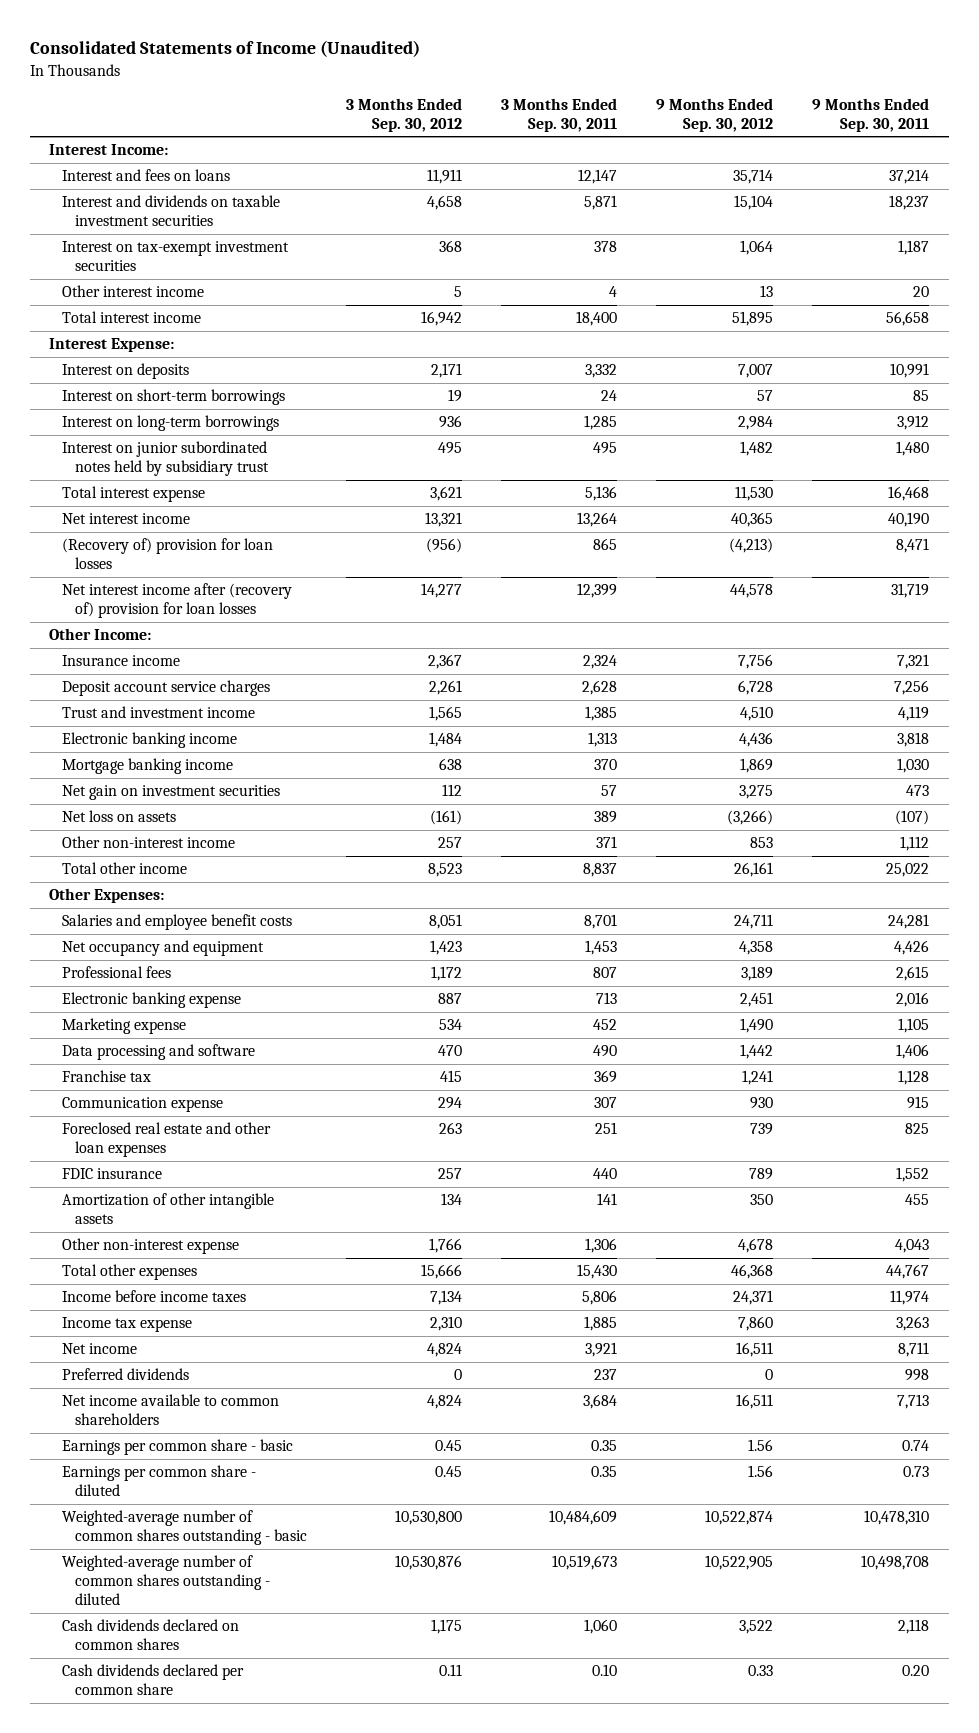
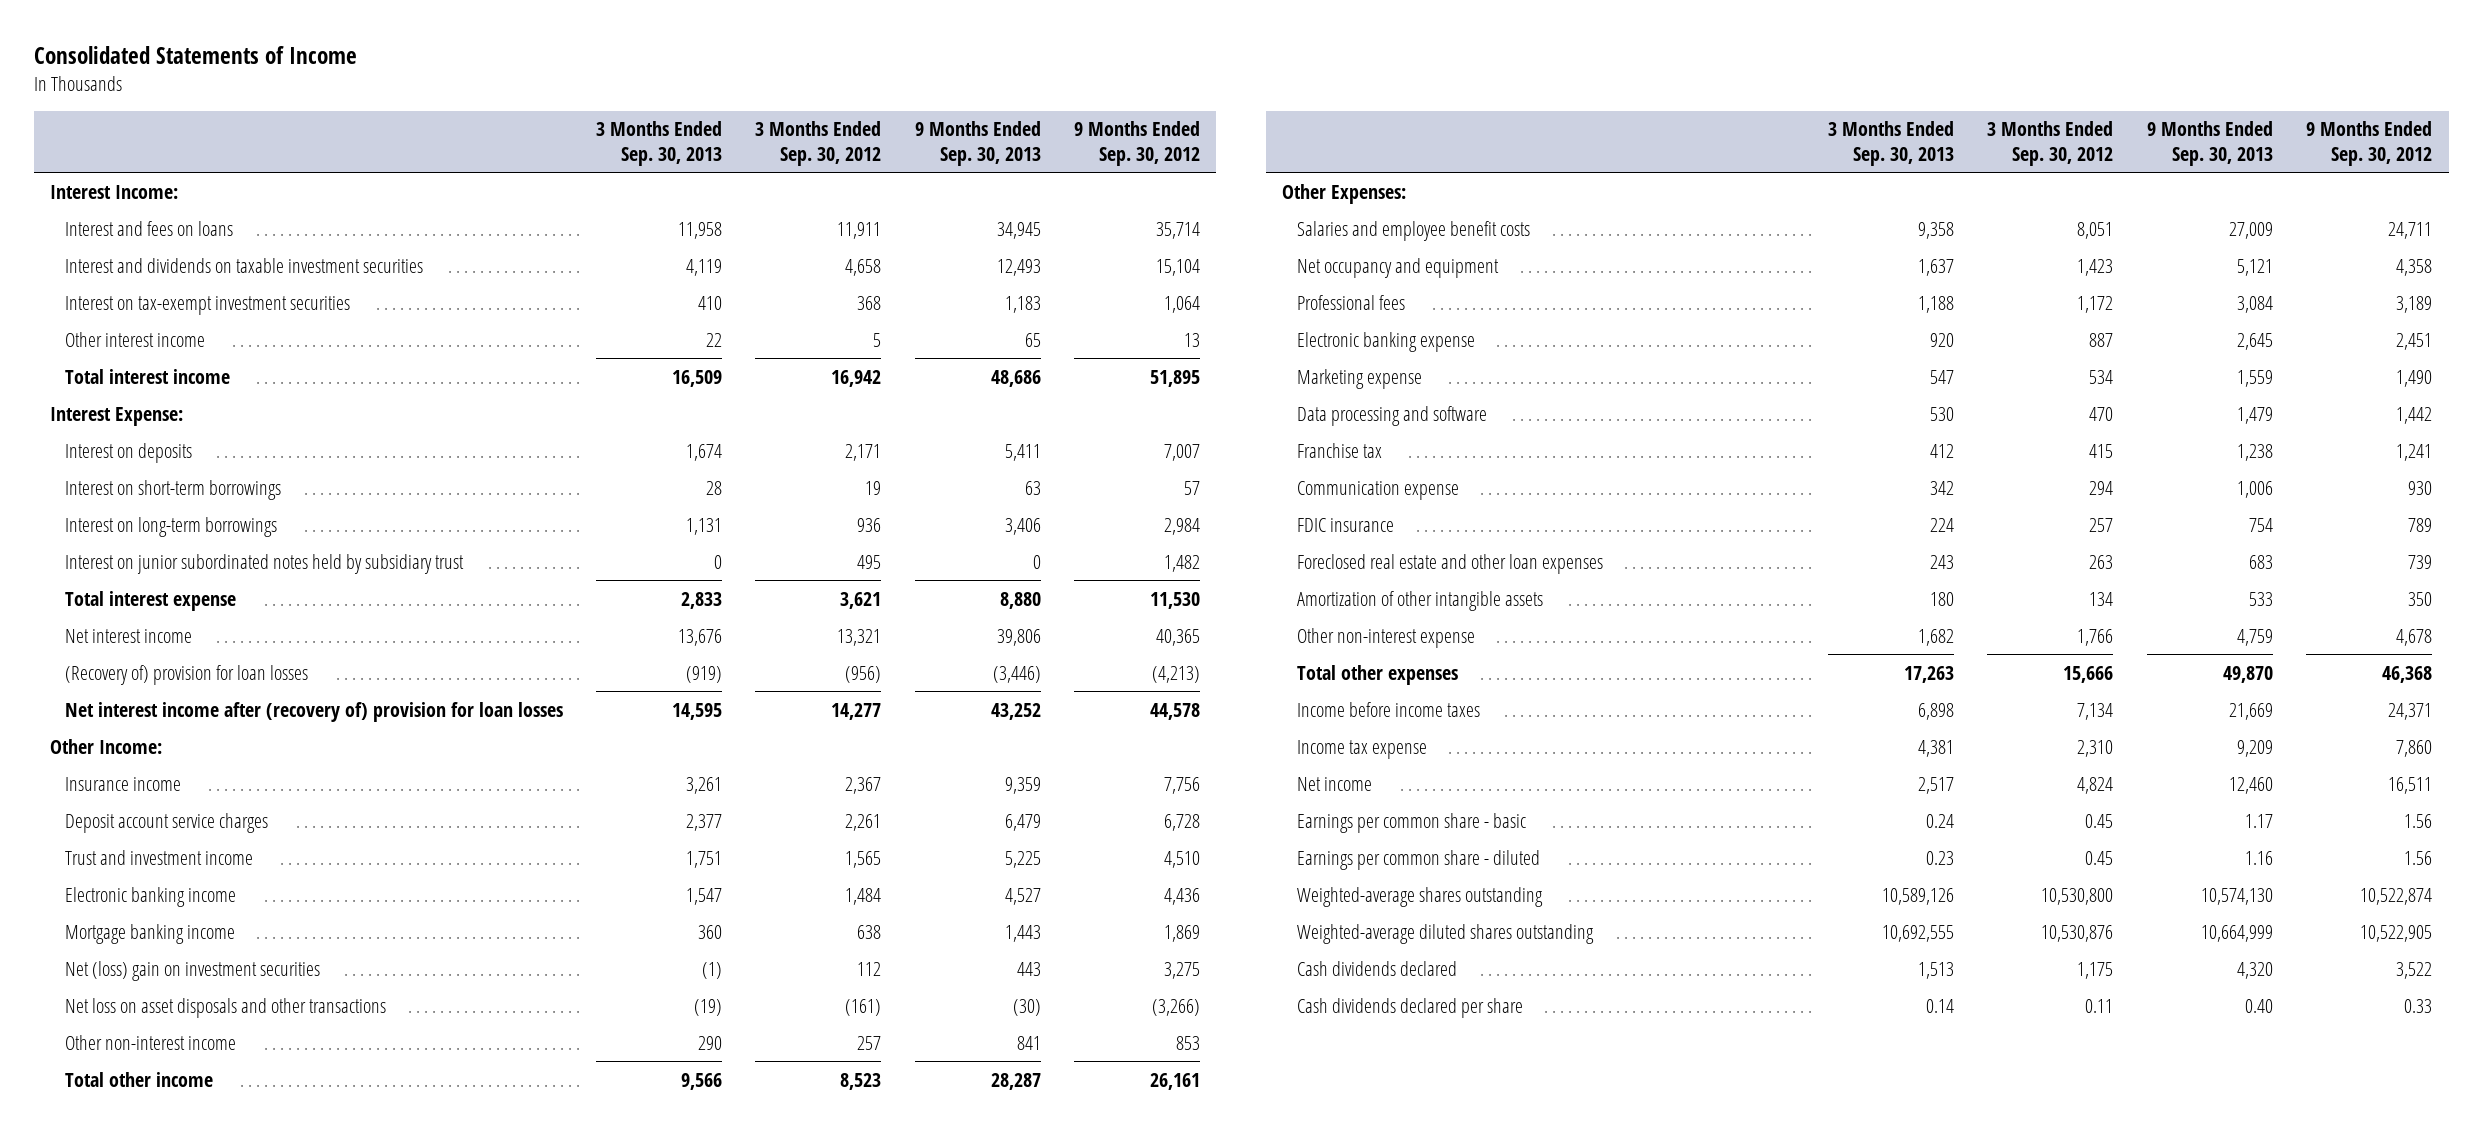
- Consolidated Statements of Income (Unaudited)
+ Consolidated Statements of Income
- | 3 Months Ended Sep. 30, 2012 | 3 Months Ended Sep. 30, 2011 | 9 Months Ended Sep. 30, 2012 | 9 Months Ended Sep. 30, 2011
+ | 3 Months Ended Sep. 30, 2013 | 3 Months Ended Sep. 30, 2012 | 9 Months Ended Sep. 30, 2013 | 9 Months Ended Sep. 30, 2012
- Net gain on investment securities | 112 | 57 | 3,275 | 473
- Net loss on assets | (161) | 389 | (3,266) | (107)
+ Net (loss) gain on investment securities | (1) | 112 | 443 | 3,275
+ Net loss on asset disposals and other transactions | (19) | (161) | (30) | (3,266)
moved down: Foreclosed real estate and other loan expenses | 243 | 263 | 683 | 739
- Preferred dividends | 0 | 237 | 0 | 998
- Net income available to common shareholders | 4,824 | 3,684 | 16,511 | 7,713
- Weighted-average number of common shares outstanding - basic | 10,530,800 | 10,484,609 | 10,522,874 | 10,478,310
- Weighted-average number of common shares outstanding - diluted | 10,530,876 | 10,519,673 | 10,522,905 | 10,498,708
- Cash dividends declared on common shares | 1,175 | 1,060 | 3,522 | 2,118
- Cash dividends declared per common share | 0.11 | 0.10 | 0.33 | 0.20
+ Weighted-average shares outstanding | 10,589,126 | 10,530,800 | 10,574,130 | 10,522,874
+ Weighted-average diluted shares outstanding | 10,692,555 | 10,530,876 | 10,664,999 | 10,522,905
+ Cash dividends declared | 1,513 | 1,175 | 4,320 | 3,522
+ Cash dividends declared per share | 0.14 | 0.11 | 0.40 | 0.33

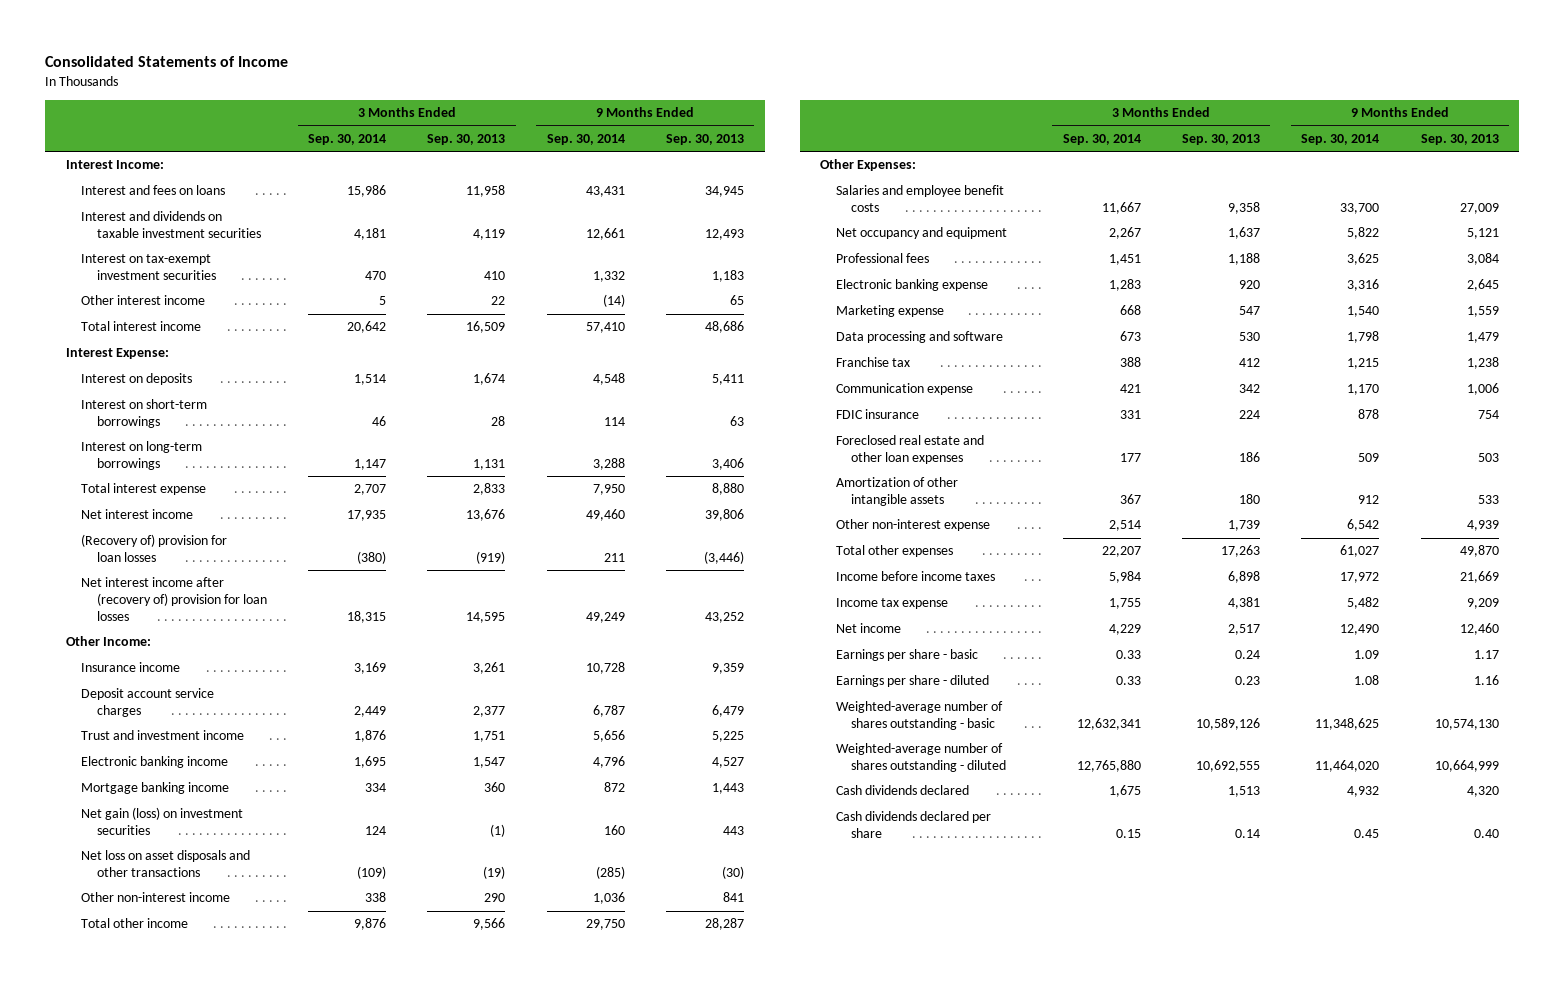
- | 3 Months Ended Sep. 30, 2013 | 3 Months Ended Sep. 30, 2012 | 9 Months Ended Sep. 30, 2013 | 9 Months Ended Sep. 30, 2012
+ | 3 Months Ended Sep. 30, 2014 | 3 Months Ended Sep. 30, 2013 | 9 Months Ended Sep. 30, 2014 | 9 Months Ended Sep. 30, 2013
- Interest on junior subordinated notes held by subsidiary trust | 0 | 495 | 0 | 1,482
- Net (loss) gain on investment securities | (1) | 112 | 443 | 3,275
+ Net gain (loss) on investment securities | 124 | (1) | 160 | 443
- Foreclosed real estate and other loan expenses | 243 | 263 | 683 | 739
+ Foreclosed real estate and other loan expenses | 177 | 186 | 509 | 503
- Other non-interest expense | 1,682 | 1,766 | 4,759 | 4,678
+ Other non-interest expense | 2,514 | 1,739 | 6,542 | 4,939
- Earnings per common share - basic | 0.24 | 0.45 | 1.17 | 1.56
- Earnings per common share - diluted | 0.23 | 0.45 | 1.16 | 1.56
- Weighted-average shares outstanding | 10,589,126 | 10,530,800 | 10,574,130 | 10,522,874
- Weighted-average diluted shares outstanding | 10,692,555 | 10,530,876 | 10,664,999 | 10,522,905
+ Earnings per share - basic | 0.33 | 0.24 | 1.09 | 1.17
+ Earnings per share - diluted | 0.33 | 0.23 | 1.08 | 1.16
+ Weighted-average number of shares outstanding - basic | 12,632,341 | 10,589,126 | 11,348,625 | 10,574,130
+ Weighted-average number of shares outstanding - diluted | 12,765,880 | 10,692,555 | 11,464,020 | 10,664,999

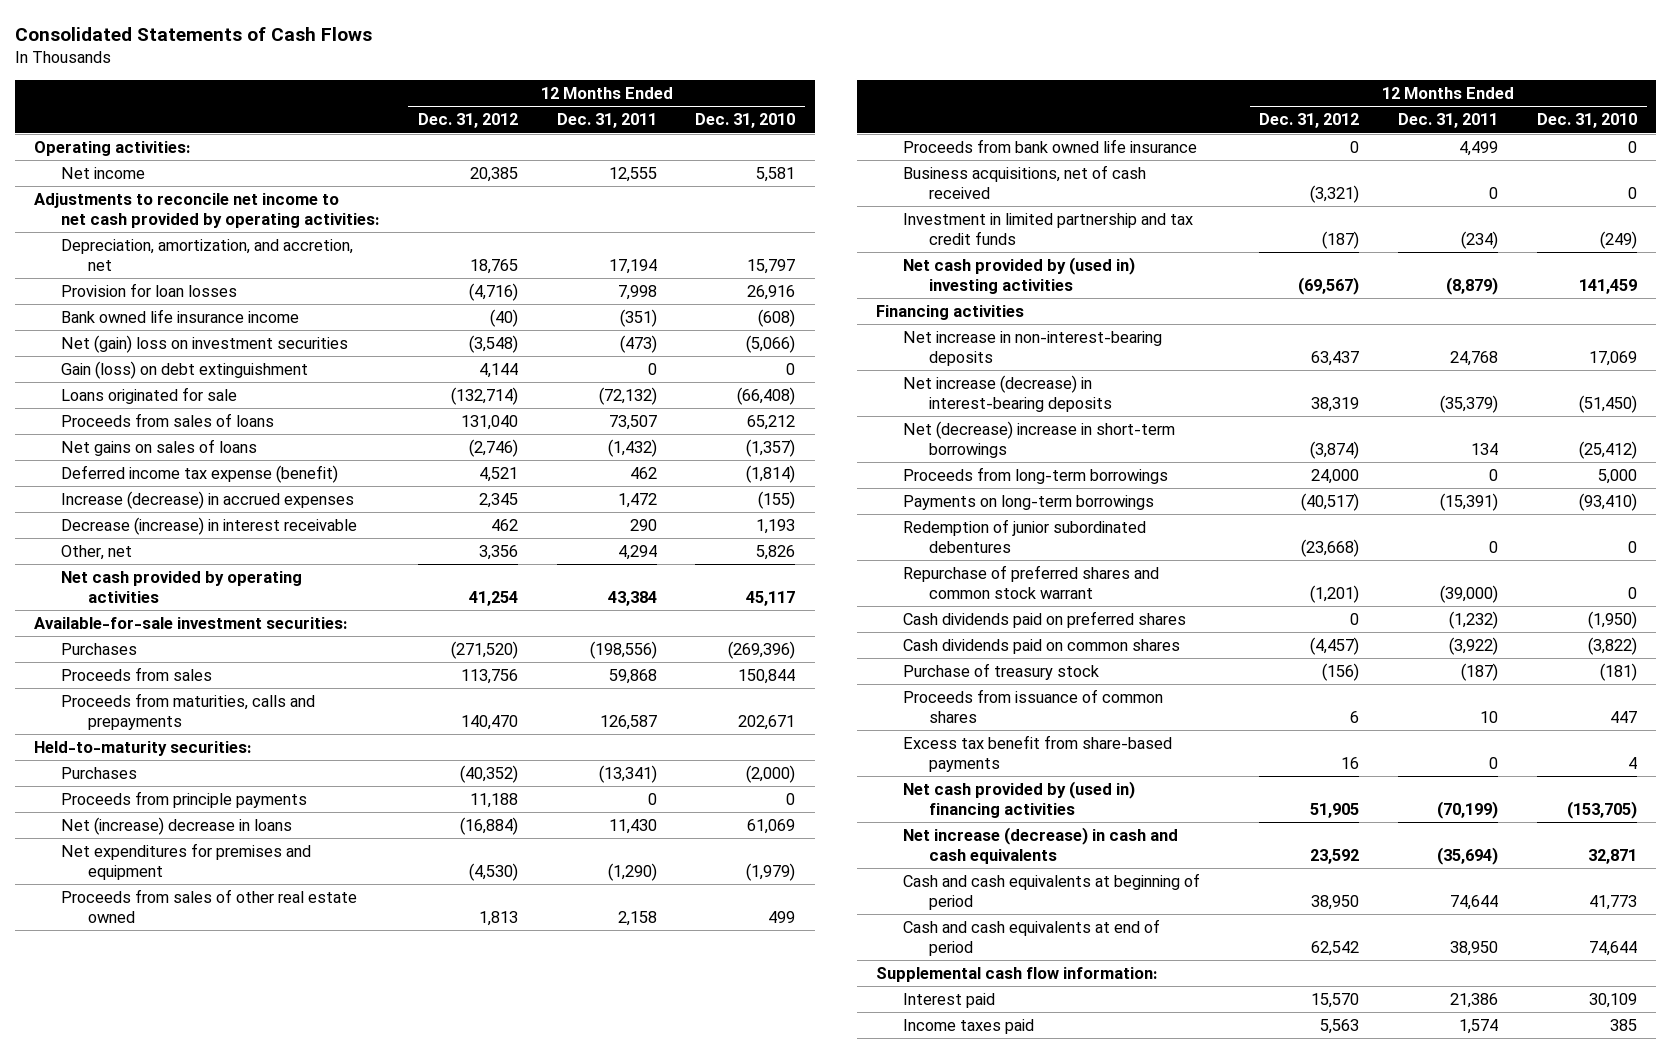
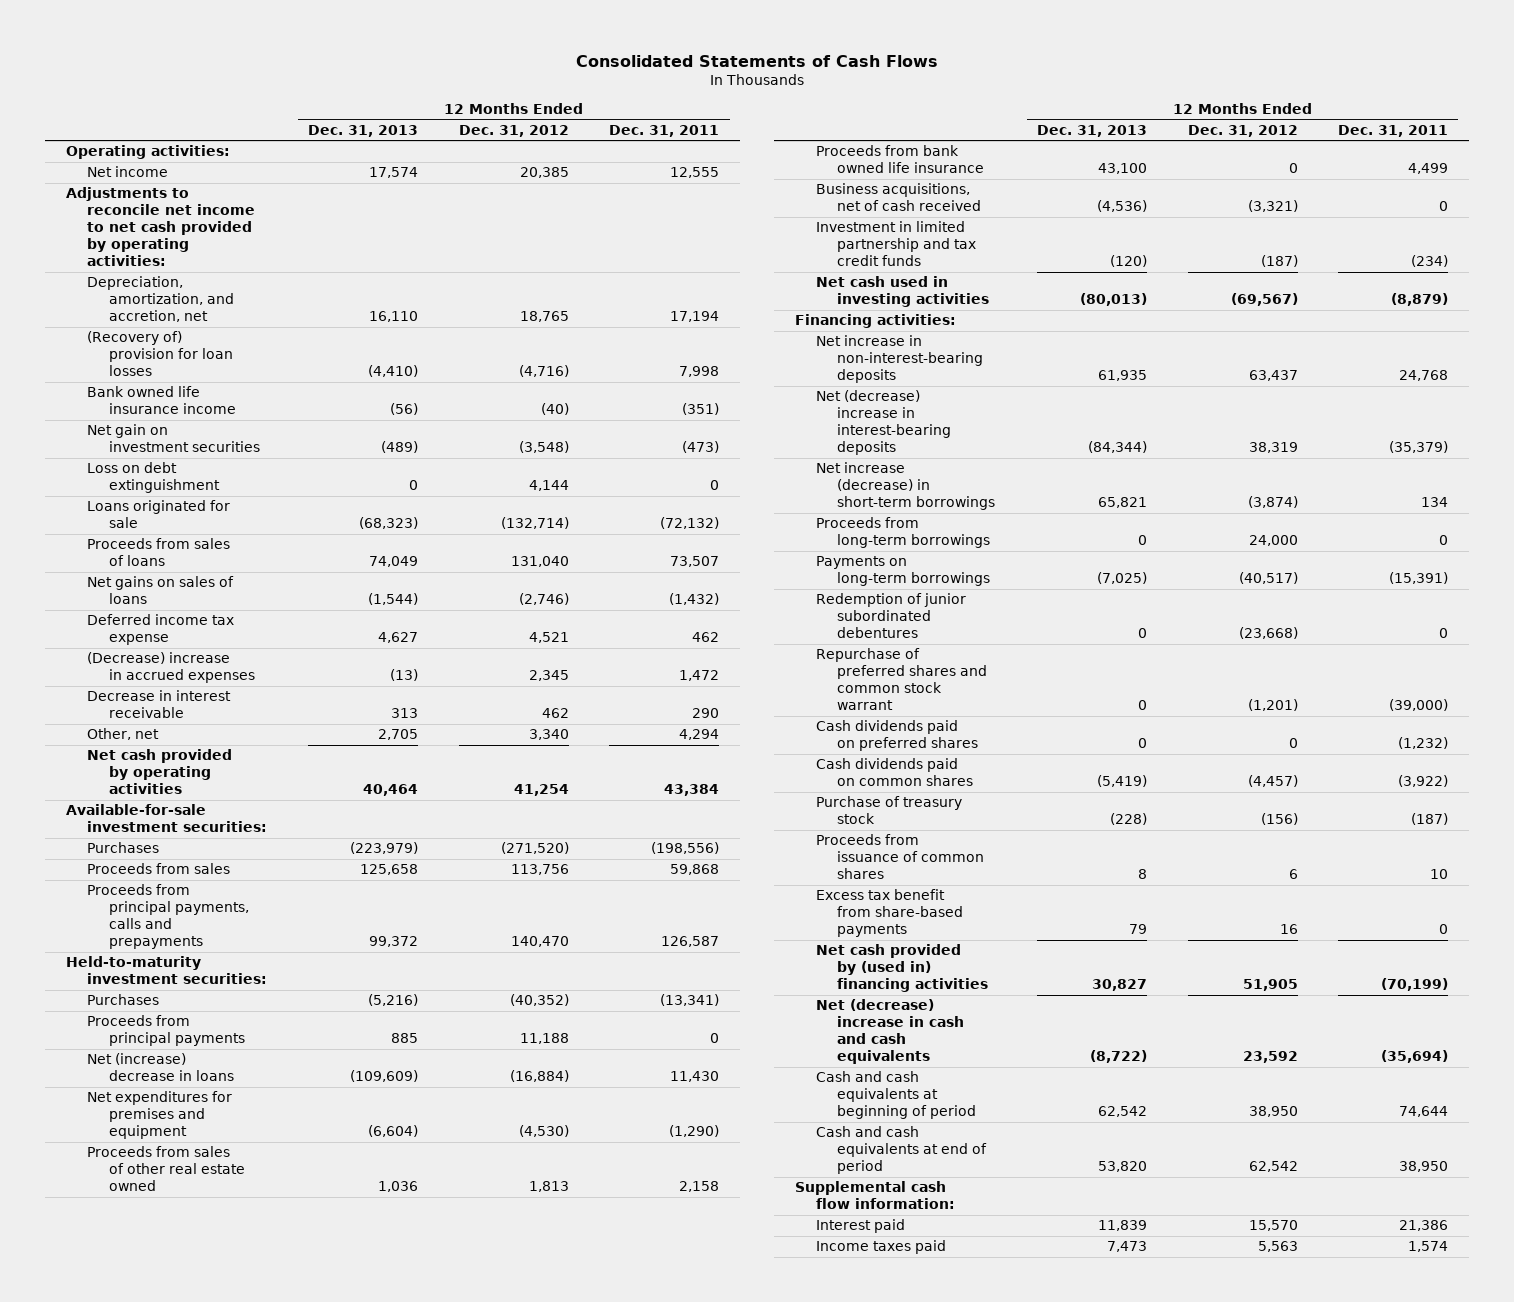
- | 12 Months Ended Dec. 31, 2012 | 12 Months Ended Dec. 31, 2011 | 12 Months Ended Dec. 31, 2010
+ | 12 Months Ended Dec. 31, 2013 | 12 Months Ended Dec. 31, 2012 | 12 Months Ended Dec. 31, 2011
- Provision for loan losses | (4,716) | 7,998 | 26,916
+ (Recovery of) provision for loan losses | (4,410) | (4,716) | 7,998
- Net (gain) loss on investment securities | (3,548) | (473) | (5,066)
- Gain (loss) on debt extinguishment | 4,144 | 0 | 0
+ Net gain on investment securities | (489) | (3,548) | (473)
+ Loss on debt extinguishment | 0 | 4,144 | 0
- Deferred income tax expense (benefit) | 4,521 | 462 | (1,814)
- Increase (decrease) in accrued expenses | 2,345 | 1,472 | (155)
- Decrease (increase) in interest receivable | 462 | 290 | 1,193
- Other, net | 3,356 | 4,294 | 5,826
+ Deferred income tax expense | 4,627 | 4,521 | 462
+ (Decrease) increase in accrued expenses | (13) | 2,345 | 1,472
+ Decrease in interest receivable | 313 | 462 | 290
+ Other, net | 2,705 | 3,340 | 4,294
- Proceeds from maturities, calls and prepayments | 140,470 | 126,587 | 202,671
- Held-to-maturity securities:
+ Proceeds from principal payments, calls and prepayments | 99,372 | 140,470 | 126,587
+ Held-to-maturity investment securities:
- Proceeds from principle payments | 11,188 | 0 | 0
+ Proceeds from principal payments | 885 | 11,188 | 0
- Net cash provided by (used in) investing activities | (69,567) | (8,879) | 141,459
- Financing activities
+ Net cash used in investing activities | (80,013) | (69,567) | (8,879)
+ Financing activities:
- Net increase (decrease) in interest-bearing deposits | 38,319 | (35,379) | (51,450)
- Net (decrease) increase in short-term borrowings | (3,874) | 134 | (25,412)
+ Net (decrease) increase in interest-bearing deposits | (84,344) | 38,319 | (35,379)
+ Net increase (decrease) in short-term borrowings | 65,821 | (3,874) | 134
- Net increase (decrease) in cash and cash equivalents | 23,592 | (35,694) | 32,871
+ Net (decrease) increase in cash and cash equivalents | (8,722) | 23,592 | (35,694)

